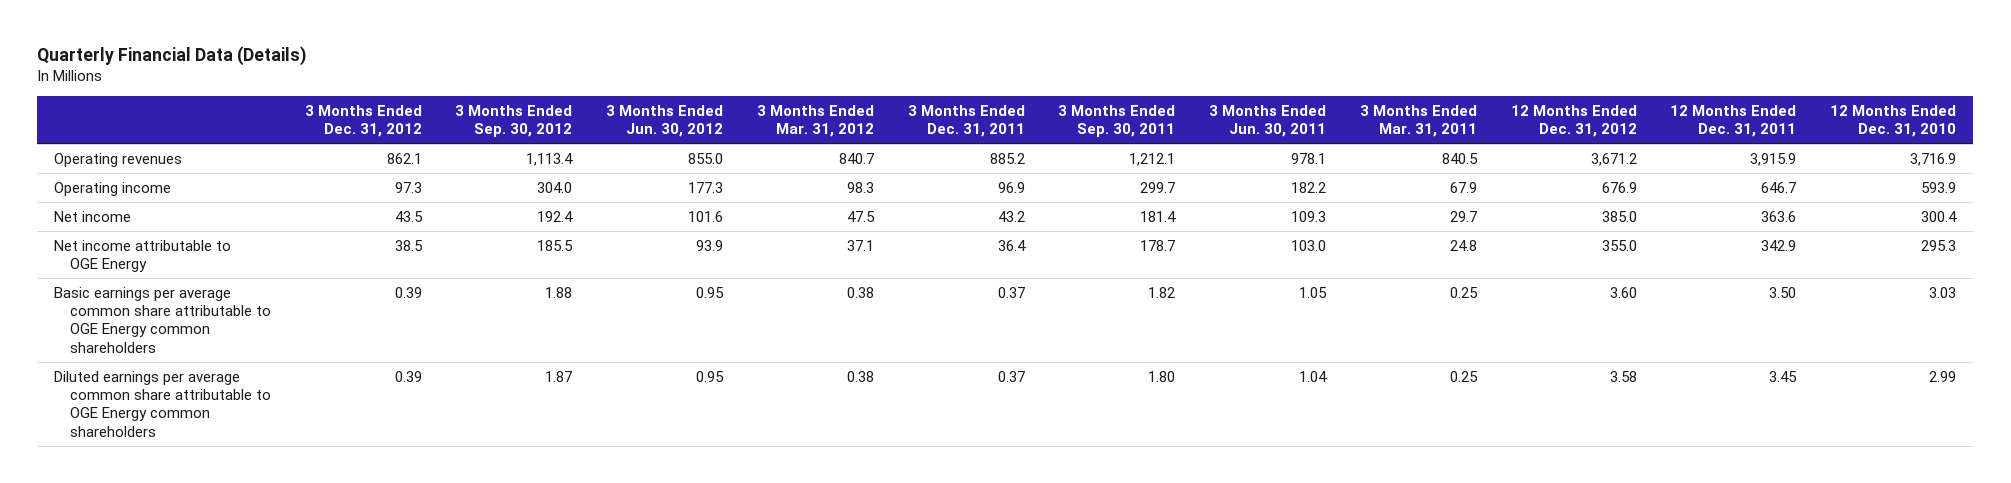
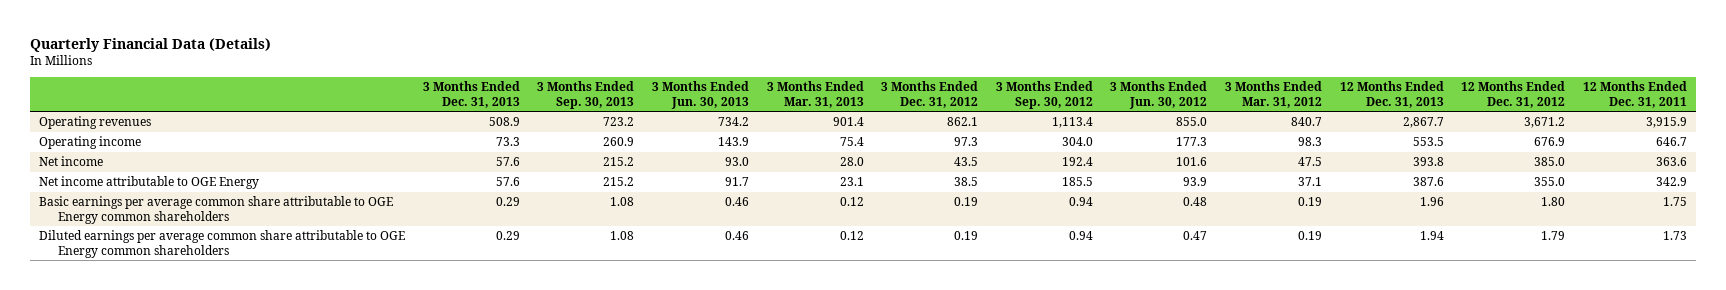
- | 3 Months Ended Dec. 31, 2012 | 3 Months Ended Sep. 30, 2012 | 3 Months Ended Jun. 30, 2012 | 3 Months Ended Mar. 31, 2012 | 3 Months Ended Dec. 31, 2011 | 3 Months Ended Sep. 30, 2011 | 3 Months Ended Jun. 30, 2011 | 3 Months Ended Mar. 31, 2011 | 12 Months Ended Dec. 31, 2012 | 12 Months Ended Dec. 31, 2011 | 12 Months Ended Dec. 31, 2010
+ | 3 Months Ended Dec. 31, 2013 | 3 Months Ended Sep. 30, 2013 | 3 Months Ended Jun. 30, 2013 | 3 Months Ended Mar. 31, 2013 | 3 Months Ended Dec. 31, 2012 | 3 Months Ended Sep. 30, 2012 | 3 Months Ended Jun. 30, 2012 | 3 Months Ended Mar. 31, 2012 | 12 Months Ended Dec. 31, 2013 | 12 Months Ended Dec. 31, 2012 | 12 Months Ended Dec. 31, 2011
- Basic earnings per average common share attributable to OGE Energy common shareholders | 0.39 | 1.88 | 0.95 | 0.38 | 0.37 | 1.82 | 1.05 | 0.25 | 3.60 | 3.50 | 3.03
- Diluted earnings per average common share attributable to OGE Energy common shareholders | 0.39 | 1.87 | 0.95 | 0.38 | 0.37 | 1.80 | 1.04 | 0.25 | 3.58 | 3.45 | 2.99
+ Basic earnings per average common share attributable to OGE Energy common shareholders | 0.29 | 1.08 | 0.46 | 0.12 | 0.19 | 0.94 | 0.48 | 0.19 | 1.96 | 1.80 | 1.75
+ Diluted earnings per average common share attributable to OGE Energy common shareholders | 0.29 | 1.08 | 0.46 | 0.12 | 0.19 | 0.94 | 0.47 | 0.19 | 1.94 | 1.79 | 1.73

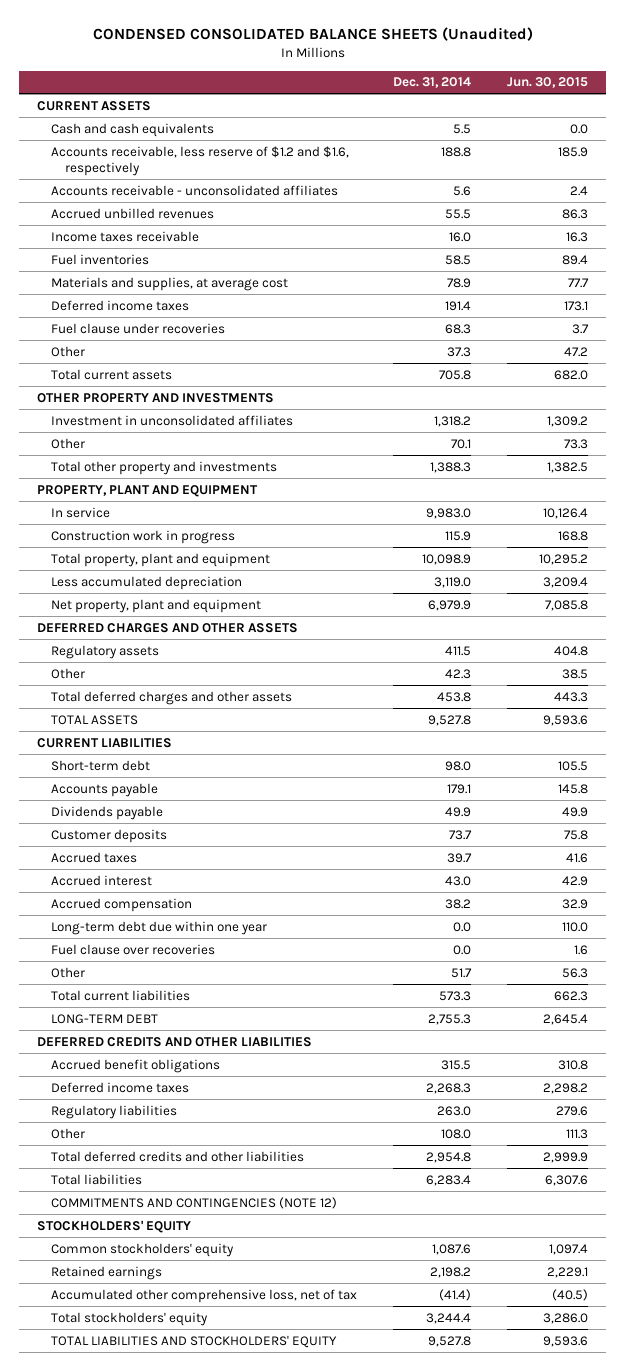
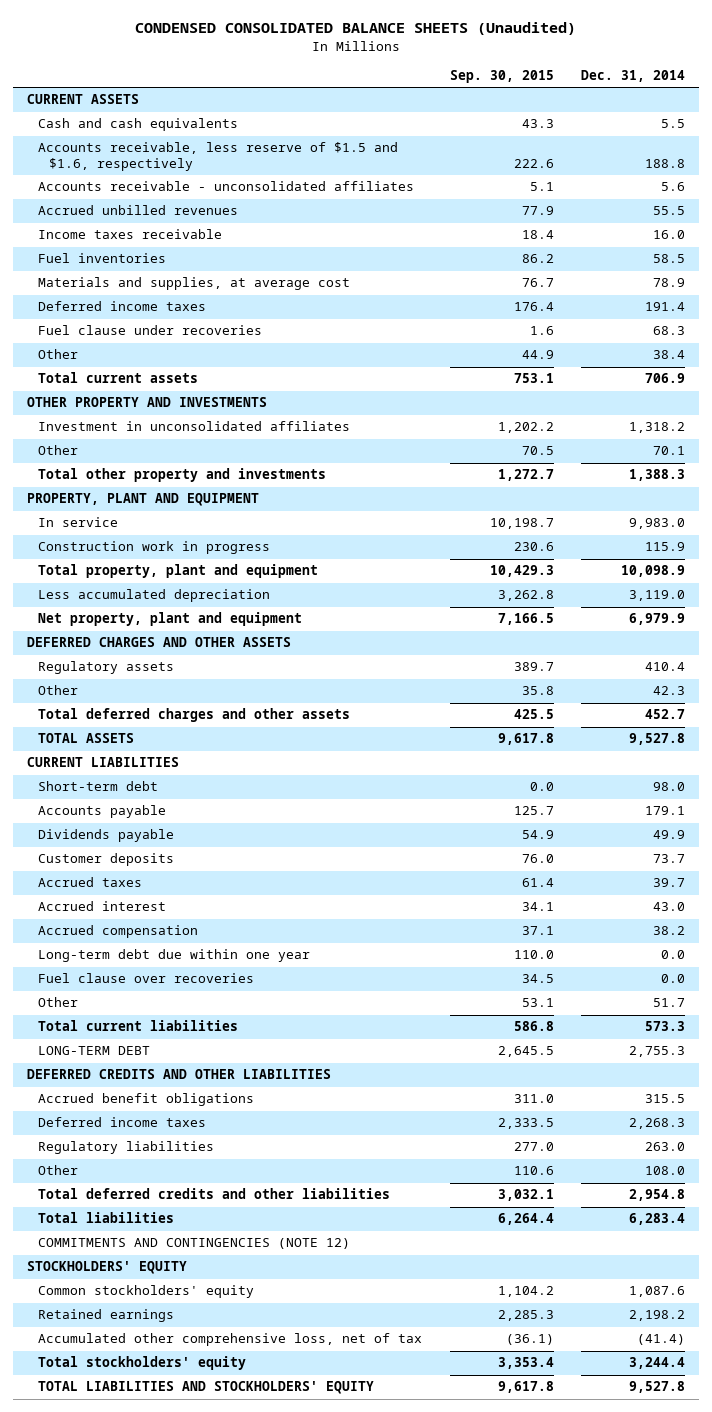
- | Dec. 31, 2014 | Jun. 30, 2015
+ | Sep. 30, 2015 | Dec. 31, 2014
- Accounts receivable, less reserve of $1.2 and $1.6, respectively | 188.8 | 185.9
+ Accounts receivable, less reserve of $1.5 and $1.6, respectively | 222.6 | 188.8
- Other | 37.3 | 47.2
- Total current assets | 705.8 | 682.0
+ Other | 44.9 | 38.4
+ Total current assets | 753.1 | 706.9
- Regulatory assets | 411.5 | 404.8
+ Regulatory assets | 389.7 | 410.4
- Total deferred charges and other assets | 453.8 | 443.3
+ Total deferred charges and other assets | 425.5 | 452.7

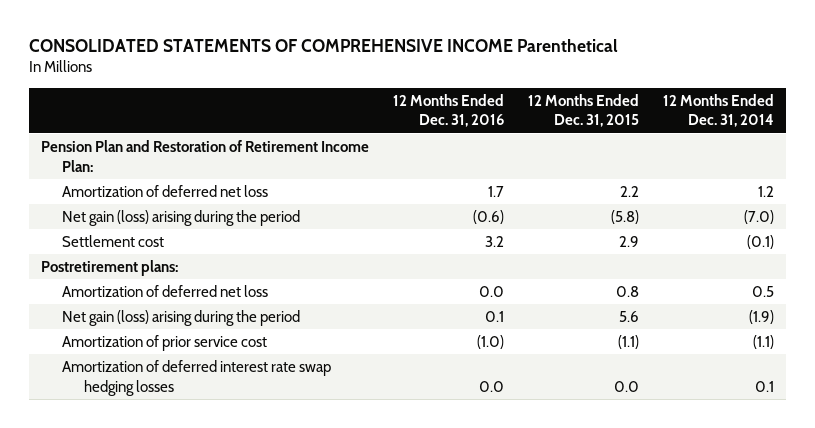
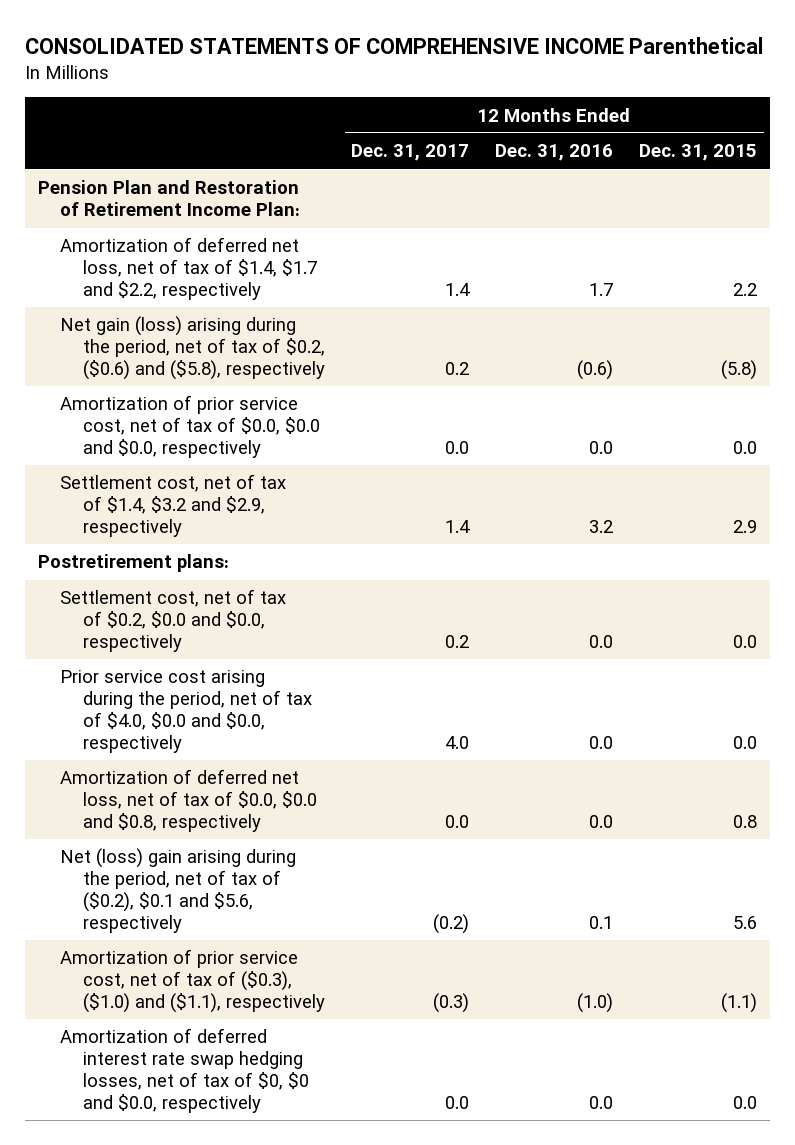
- | 12 Months Ended Dec. 31, 2016 | 12 Months Ended Dec. 31, 2015 | 12 Months Ended Dec. 31, 2014
+ | 12 Months Ended Dec. 31, 2017 | 12 Months Ended Dec. 31, 2016 | 12 Months Ended Dec. 31, 2015
- Amortization of deferred net loss | 1.7 | 2.2 | 1.2
- Net gain (loss) arising during the period | (0.6) | (5.8) | (7.0)
- Settlement cost | 3.2 | 2.9 | (0.1)
+ Amortization of deferred net loss, net of tax of $1.4, $1.7 and $2.2, respectively | 1.4 | 1.7 | 2.2
+ Net gain (loss) arising during the period, net of tax of $0.2, ($0.6) and ($5.8), respectively | 0.2 | (0.6) | (5.8)
+ Amortization of prior service cost, net of tax of $0.0, $0.0 and $0.0, respectively | 0.0 | 0.0 | 0.0
+ Settlement cost, net of tax of $1.4, $3.2 and $2.9, respectively | 1.4 | 3.2 | 2.9
- Amortization of deferred net loss | 0.0 | 0.8 | 0.5
- Net gain (loss) arising during the period | 0.1 | 5.6 | (1.9)
- Amortization of prior service cost | (1.0) | (1.1) | (1.1)
- Amortization of deferred interest rate swap hedging losses | 0.0 | 0.0 | 0.1
+ Settlement cost, net of tax of $0.2, $0.0 and $0.0, respectively | 0.2 | 0.0 | 0.0
+ Prior service cost arising during the period, net of tax of $4.0, $0.0 and $0.0, respectively | 4.0 | 0.0 | 0.0
+ Amortization of deferred net loss, net of tax of $0.0, $0.0 and $0.8, respectively | 0.0 | 0.0 | 0.8
+ Net (loss) gain arising during the period, net of tax of ($0.2), $0.1 and $5.6, respectively | (0.2) | 0.1 | 5.6
+ Amortization of prior service cost, net of tax of ($0.3), ($1.0) and ($1.1), respectively | (0.3) | (1.0) | (1.1)
+ Amortization of deferred interest rate swap hedging losses, net of tax of $0, $0 and $0.0, respectively | 0.0 | 0.0 | 0.0

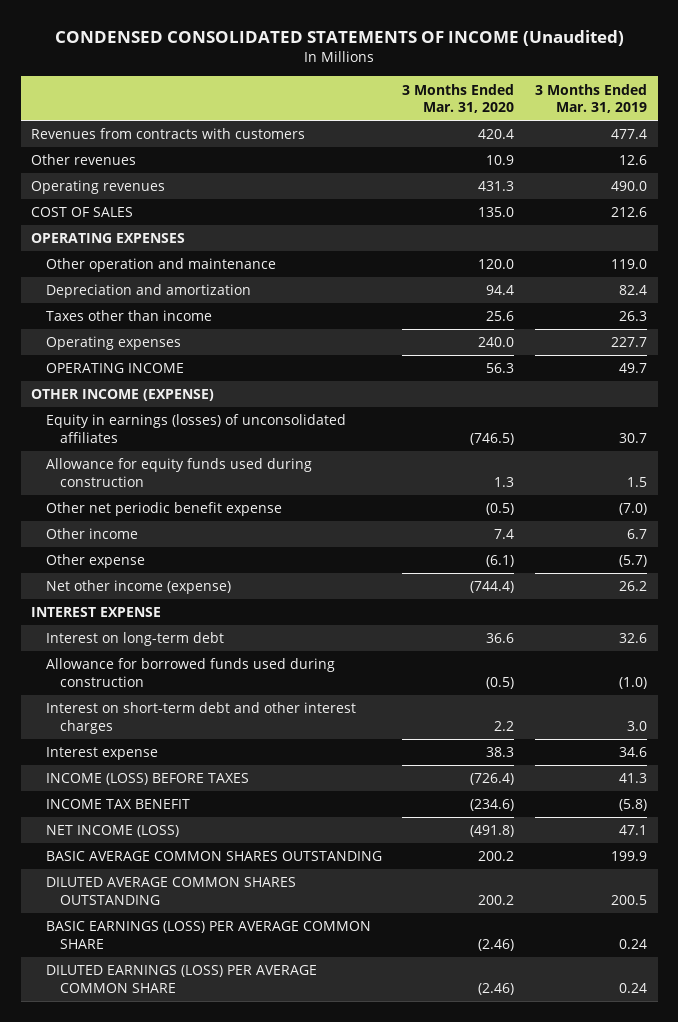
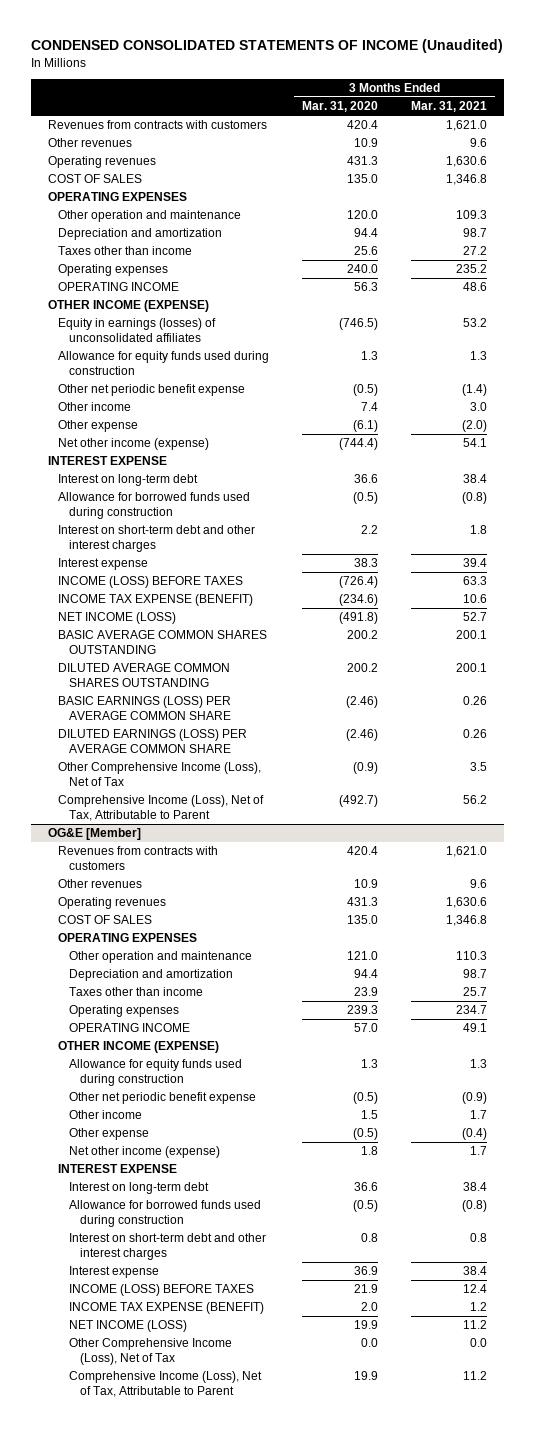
- | 3 Months Ended Mar. 31, 2020 | 3 Months Ended Mar. 31, 2019
+ | 3 Months Ended Mar. 31, 2020 | 3 Months Ended Mar. 31, 2021
- INCOME TAX BENEFIT | (234.6) | (5.8)
+ INCOME TAX EXPENSE (BENEFIT) | (234.6) | 10.6
+ Other Comprehensive Income (Loss), Net of Tax | (0.9) | 3.5
+ Comprehensive Income (Loss), Net of Tax, Attributable to Parent | (492.7) | 56.2
+ OG&E [Member]
+ Revenues from contracts with customers | 420.4 | 1,621.0
+ Other revenues | 10.9 | 9.6
+ Operating revenues | 431.3 | 1,630.6
+ COST OF SALES | 135.0 | 1,346.8
+ OPERATING EXPENSES
+ Other operation and maintenance | 121.0 | 110.3
+ Depreciation and amortization | 94.4 | 98.7
+ Taxes other than income | 23.9 | 25.7
+ Operating expenses | 239.3 | 234.7
+ OPERATING INCOME | 57.0 | 49.1
+ OTHER INCOME (EXPENSE)
+ Allowance for equity funds used during construction | 1.3 | 1.3
+ Other net periodic benefit expense | (0.5) | (0.9)
+ Other income | 1.5 | 1.7
+ Other expense | (0.5) | (0.4)
+ Net other income (expense) | 1.8 | 1.7
+ INTEREST EXPENSE
+ Interest on long-term debt | 36.6 | 38.4
+ Allowance for borrowed funds used during construction | (0.5) | (0.8)
+ Interest on short-term debt and other interest charges | 0.8 | 0.8
+ Interest expense | 36.9 | 38.4
+ INCOME (LOSS) BEFORE TAXES | 21.9 | 12.4
+ INCOME TAX EXPENSE (BENEFIT) | 2.0 | 1.2
+ NET INCOME (LOSS) | 19.9 | 11.2
+ Other Comprehensive Income (Loss), Net of Tax | 0.0 | 0.0
+ Comprehensive Income (Loss), Net of Tax, Attributable to Parent | 19.9 | 11.2

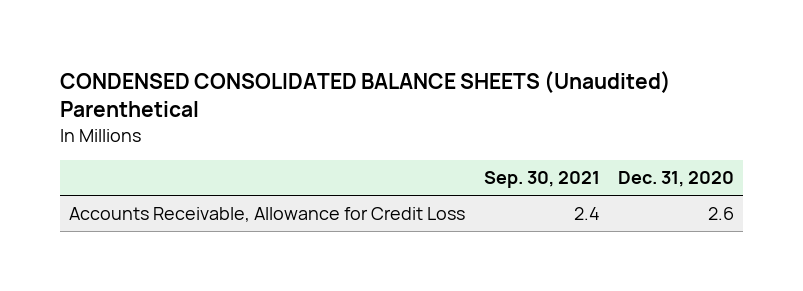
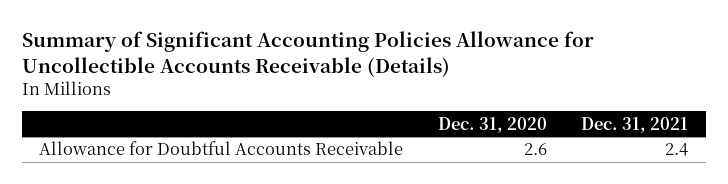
- CONDENSED CONSOLIDATED BALANCE SHEETS (Unaudited) Parenthetical
+ Summary of Significant Accounting Policies Allowance for Uncollectible Accounts Receivable (Details)
- | Sep. 30, 2021 | Dec. 31, 2020
+ | Dec. 31, 2020 | Dec. 31, 2021
- Accounts Receivable, Allowance for Credit Loss | 2.4 | 2.6
+ Allowance for Doubtful Accounts Receivable | 2.6 | 2.4

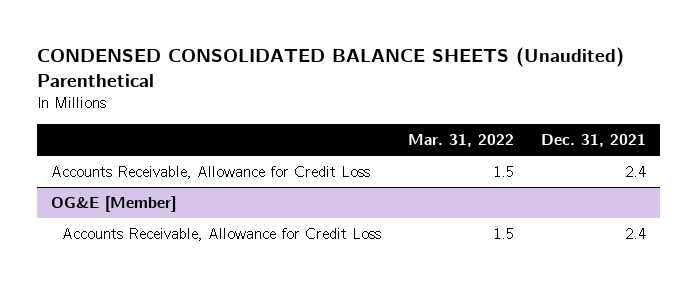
- Summary of Significant Accounting Policies Allowance for Uncollectible Accounts Receivable (Details)
+ CONDENSED CONSOLIDATED BALANCE SHEETS (Unaudited) Parenthetical
- | Dec. 31, 2020 | Dec. 31, 2021
+ | Mar. 31, 2022 | Dec. 31, 2021
- Allowance for Doubtful Accounts Receivable | 2.6 | 2.4
+ Accounts Receivable, Allowance for Credit Loss | 1.5 | 2.4
+ OG&E [Member]
+ Accounts Receivable, Allowance for Credit Loss | 1.5 | 2.4

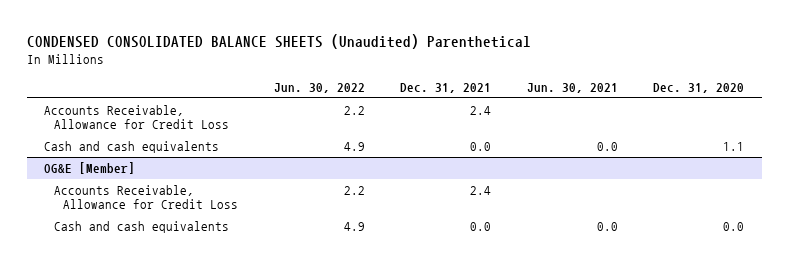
- | Mar. 31, 2022 | Dec. 31, 2021
+ | Jun. 30, 2022 | Dec. 31, 2021 | Jun. 30, 2021 | Dec. 31, 2020
+ Cash and cash equivalents | 4.9 | 0.0 | 0.0 | 1.1
@ OG&E [Member]
+ Cash and cash equivalents | 4.9 | 0.0 | 0.0 | 0.0

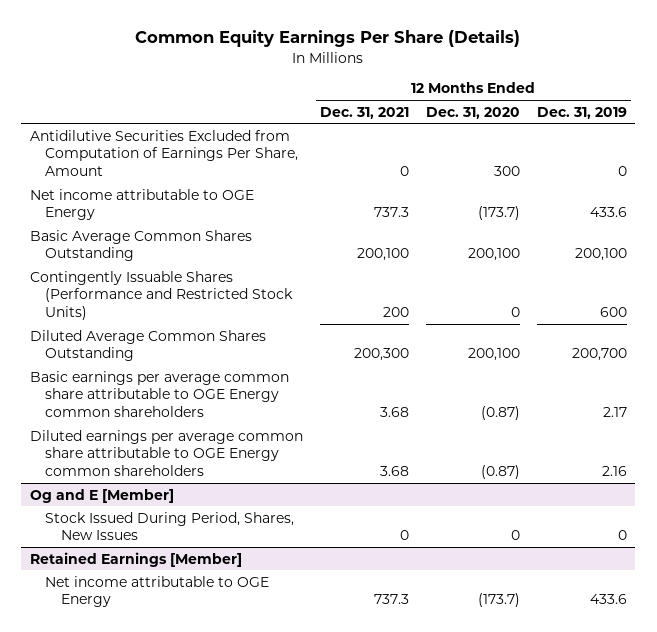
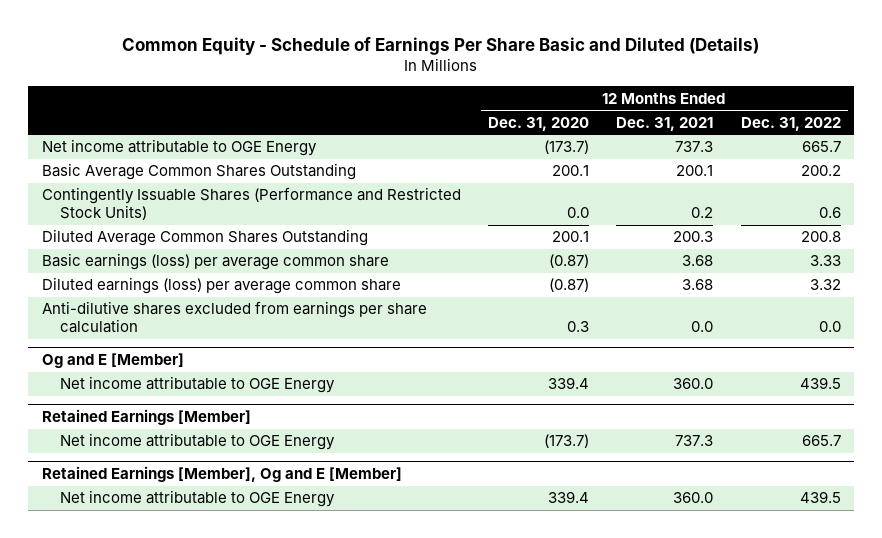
- Common Equity Earnings Per Share (Details)
+ Common Equity - Schedule of Earnings Per Share Basic and Diluted (Details)
- | 12 Months Ended Dec. 31, 2021 | 12 Months Ended Dec. 31, 2020 | 12 Months Ended Dec. 31, 2019
+ | 12 Months Ended Dec. 31, 2020 | 12 Months Ended Dec. 31, 2021 | 12 Months Ended Dec. 31, 2022
- Antidilutive Securities Excluded from Computation of Earnings Per Share, Amount | 0 | 300 | 0
- Basic Average Common Shares Outstanding | 200,100 | 200,100 | 200,100
- Contingently Issuable Shares (Performance and Restricted Stock Units) | 200 | 0 | 600
- Diluted Average Common Shares Outstanding | 200,300 | 200,100 | 200,700
- Basic earnings per average common share attributable to OGE Energy common shareholders | 3.68 | (0.87) | 2.17
- Diluted earnings per average common share attributable to OGE Energy common shareholders | 3.68 | (0.87) | 2.16
+ Basic Average Common Shares Outstanding | 200.1 | 200.1 | 200.2
+ Contingently Issuable Shares (Performance and Restricted Stock Units) | 0.0 | 0.2 | 0.6
+ Diluted Average Common Shares Outstanding | 200.1 | 200.3 | 200.8
+ Basic earnings (loss) per average common share | (0.87) | 3.68 | 3.33
+ Diluted earnings (loss) per average common share | (0.87) | 3.68 | 3.32
+ Anti-dilutive shares excluded from earnings per share calculation | 0.3 | 0.0 | 0.0
@ Og and E [Member]
- Stock Issued During Period, Shares, New Issues | 0 | 0 | 0
+ Net income attributable to OGE Energy | 339.4 | 360.0 | 439.5
+ Retained Earnings [Member], Og and E [Member]
+ Net income attributable to OGE Energy | 339.4 | 360.0 | 439.5

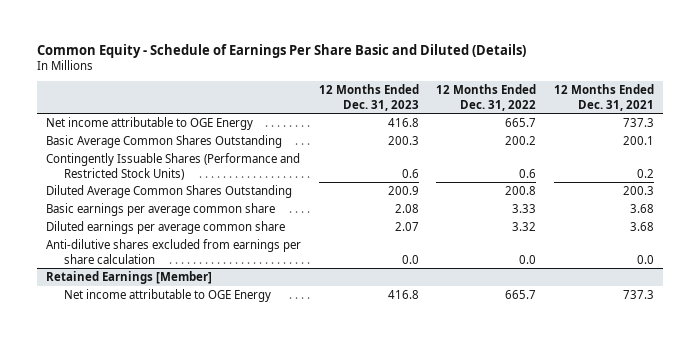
- | 12 Months Ended Dec. 31, 2020 | 12 Months Ended Dec. 31, 2021 | 12 Months Ended Dec. 31, 2022
+ | 12 Months Ended Dec. 31, 2023 | 12 Months Ended Dec. 31, 2022 | 12 Months Ended Dec. 31, 2021
- Basic earnings (loss) per average common share | (0.87) | 3.68 | 3.33
- Diluted earnings (loss) per average common share | (0.87) | 3.68 | 3.32
+ Basic earnings per average common share | 2.08 | 3.33 | 3.68
+ Diluted earnings per average common share | 2.07 | 3.32 | 3.68
- Og and E [Member]
- Net income attributable to OGE Energy | 339.4 | 360.0 | 439.5
- Retained Earnings [Member], Og and E [Member]
- Net income attributable to OGE Energy | 339.4 | 360.0 | 439.5

